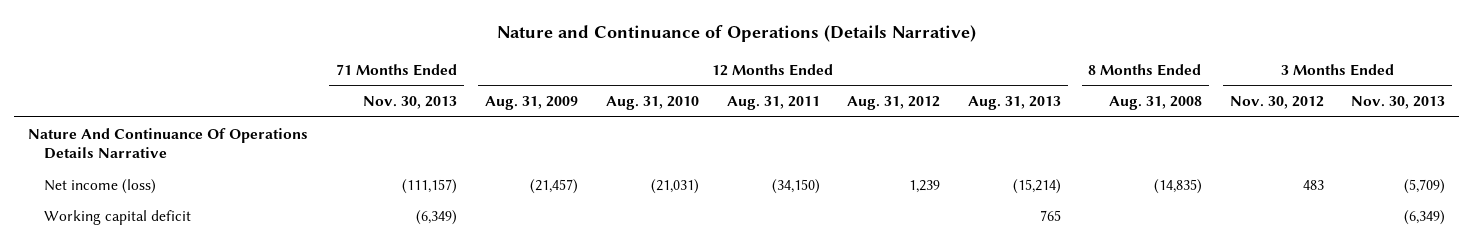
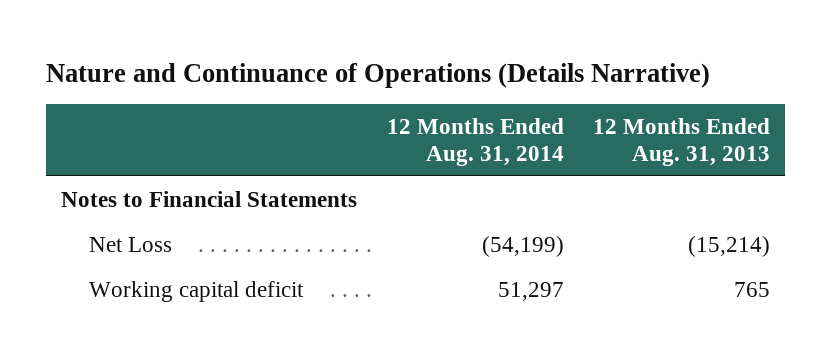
- | 71 Months Ended Nov. 30, 2013 | 12 Months Ended Aug. 31, 2009 | 12 Months Ended Aug. 31, 2010 | 12 Months Ended Aug. 31, 2011 | 12 Months Ended Aug. 31, 2012 | 12 Months Ended Aug. 31, 2013 | 8 Months Ended Aug. 31, 2008 | 3 Months Ended Nov. 30, 2012 | 3 Months Ended Nov. 30, 2013
+ | 12 Months Ended Aug. 31, 2014 | 12 Months Ended Aug. 31, 2013
- Nature And Continuance Of Operations Details Narrative
- Net income (loss) | (111,157) | (21,457) | (21,031) | (34,150) | 1,239 | (15,214) | (14,835) | 483 | (5,709)
+ Notes to Financial Statements
+ Net Loss | (54,199) | (15,214)

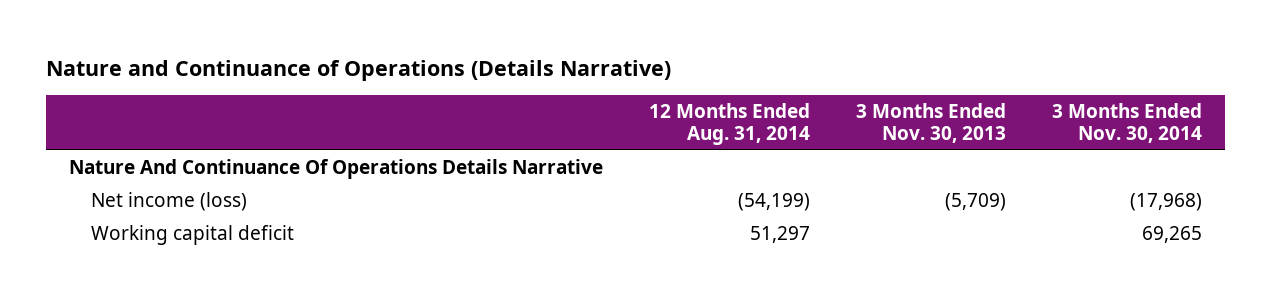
- | 12 Months Ended Aug. 31, 2014 | 12 Months Ended Aug. 31, 2013
+ | 12 Months Ended Aug. 31, 2014 | 3 Months Ended Nov. 30, 2013 | 3 Months Ended Nov. 30, 2014
- Notes to Financial Statements
- Net Loss | (54,199) | (15,214)
+ Nature And Continuance Of Operations Details Narrative
+ Net income (loss) | (54,199) | (5,709) | (17,968)

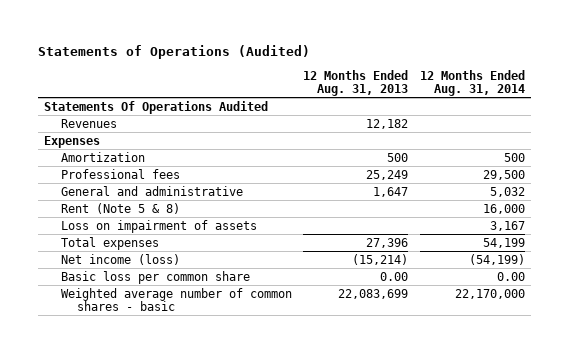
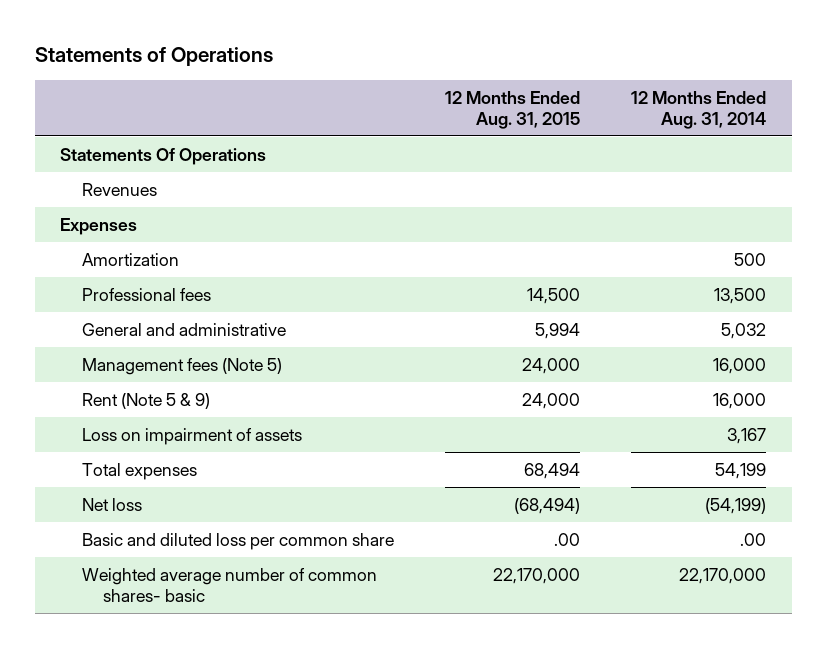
- Statements of Operations (Audited)
+ Statements of Operations
- | 12 Months Ended Aug. 31, 2013 | 12 Months Ended Aug. 31, 2014
+ | 12 Months Ended Aug. 31, 2015 | 12 Months Ended Aug. 31, 2014
- Statements Of Operations Audited
+ Statements Of Operations
- Professional fees | 25,249 | 29,500
+ Professional fees | 14,500 | 13,500
- Rent (Note 5 & 8) | | 16,000
+ Management fees (Note 5) | 24,000 | 16,000
+ Rent (Note 5 & 9) | 24,000 | 16,000
- Net income (loss) | (15,214) | (54,199)
- Basic loss per common share | 0.00 | 0.00
- Weighted average number of common shares - basic | 22,083,699 | 22,170,000
+ Net loss | (68,494) | (54,199)
+ Basic and diluted loss per common share | .00 | .00
+ Weighted average number of common shares- basic | 22,170,000 | 22,170,000

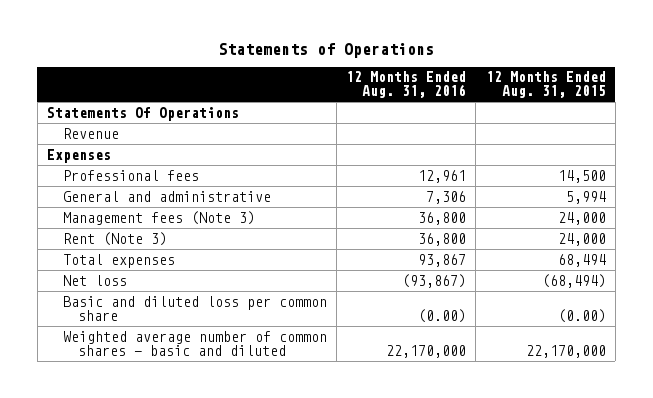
- | 12 Months Ended Aug. 31, 2015 | 12 Months Ended Aug. 31, 2014
+ | 12 Months Ended Aug. 31, 2016 | 12 Months Ended Aug. 31, 2015
- Revenues
+ Revenue
- Amortization | | 500
- Management fees (Note 5) | 24,000 | 16,000
- Rent (Note 5 & 9) | 24,000 | 16,000
- Loss on impairment of assets | | 3,167
+ Management fees (Note 3) | 36,800 | 24,000
+ Rent (Note 3) | 36,800 | 24,000
- Basic and diluted loss per common share | .00 | .00
- Weighted average number of common shares- basic | 22,170,000 | 22,170,000
+ Basic and diluted loss per common share | (0.00) | (0.00)
+ Weighted average number of common shares - basic and diluted | 22,170,000 | 22,170,000

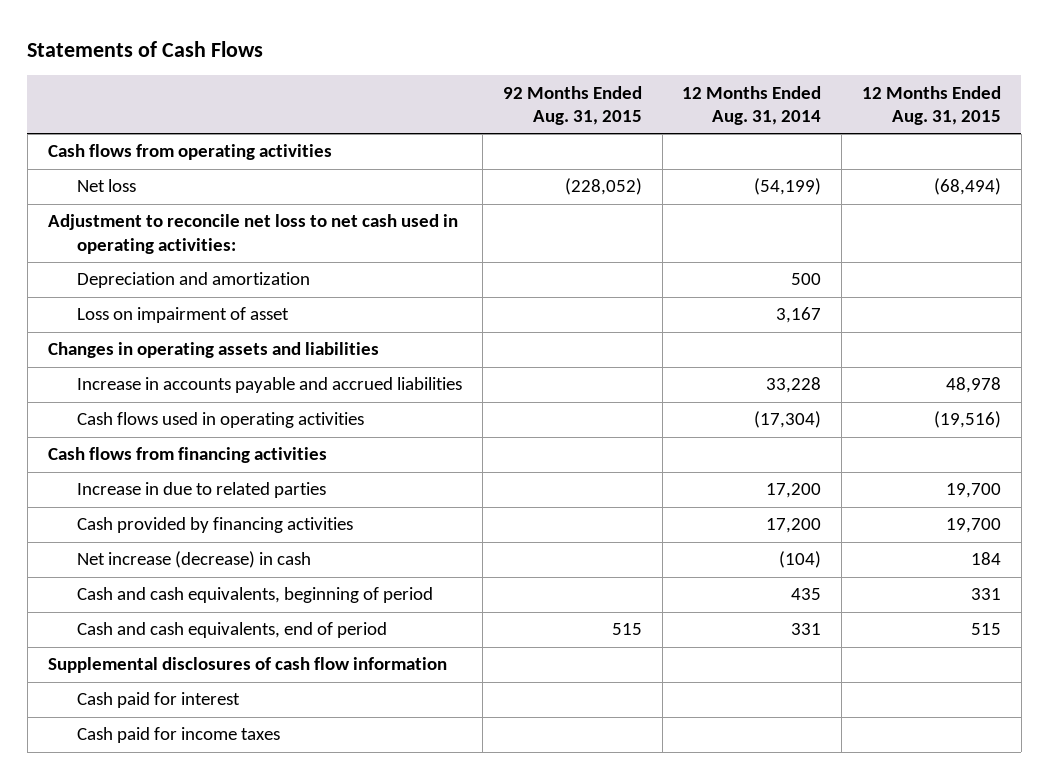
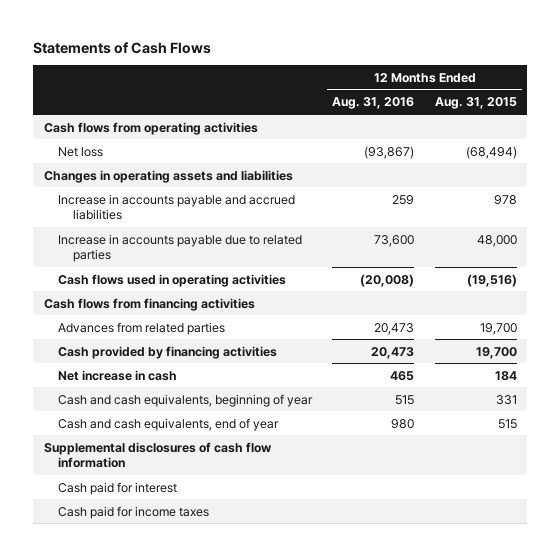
- | 92 Months Ended Aug. 31, 2015 | 12 Months Ended Aug. 31, 2014 | 12 Months Ended Aug. 31, 2015
+ | 12 Months Ended Aug. 31, 2016 | 12 Months Ended Aug. 31, 2015
- Adjustment to reconcile net loss to net cash used in operating activities:
- Depreciation and amortization | | 500 |
- Loss on impairment of asset | | 3,167 |
- Increase in accounts payable and accrued liabilities | | 33,228 | 48,978
+ Increase in accounts payable and accrued liabilities | 259 | 978
+ Increase in accounts payable due to related parties | 73,600 | 48,000
- Increase in due to related parties | | 17,200 | 19,700
+ Advances from related parties | 20,473 | 19,700
- Net increase (decrease) in cash | | (104) | 184
- Cash and cash equivalents, beginning of period | | 435 | 331
- Cash and cash equivalents, end of period | 515 | 331 | 515
+ Net increase in cash | 465 | 184
+ Cash and cash equivalents, beginning of year | 515 | 331
+ Cash and cash equivalents, end of year | 980 | 515

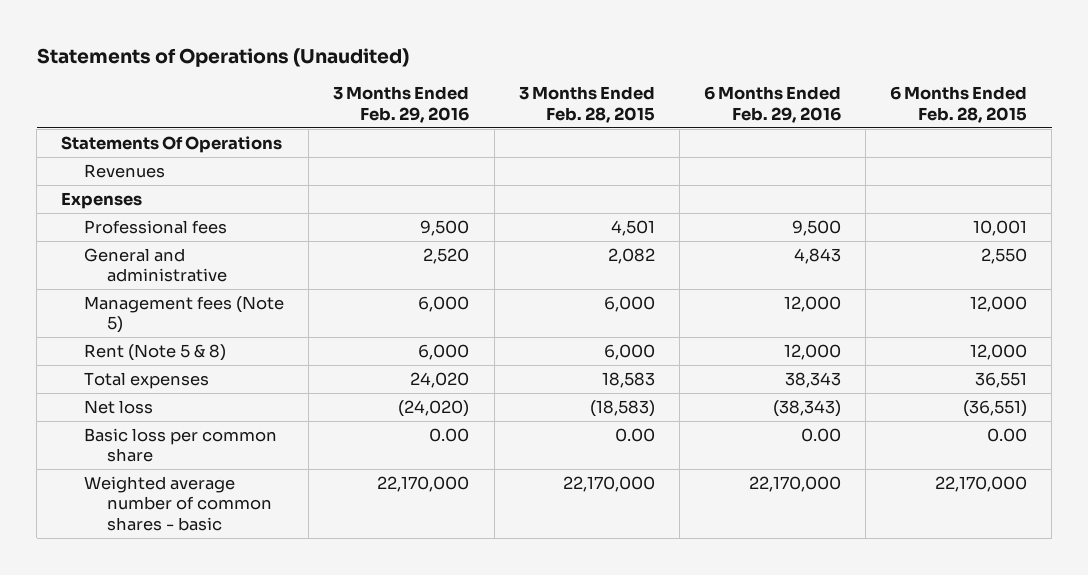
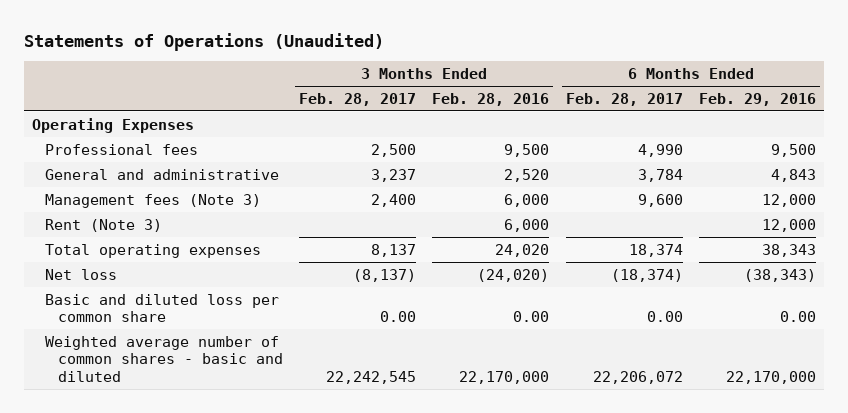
- | 3 Months Ended Feb. 29, 2016 | 3 Months Ended Feb. 28, 2015 | 6 Months Ended Feb. 29, 2016 | 6 Months Ended Feb. 28, 2015
+ | 3 Months Ended Feb. 28, 2017 | 3 Months Ended Feb. 28, 2016 | 6 Months Ended Feb. 28, 2017 | 6 Months Ended Feb. 29, 2016
- Statements Of Operations
- Revenues
- Expenses
+ Operating Expenses
- Management fees (Note 5) | 6,000 | 6,000 | 12,000 | 12,000
- Rent (Note 5 & 8) | 6,000 | 6,000 | 12,000 | 12,000
- Total expenses | 24,020 | 18,583 | 38,343 | 36,551
+ Management fees (Note 3) | 2,400 | 6,000 | 9,600 | 12,000
+ Rent (Note 3) | | 6,000 | | 12,000
+ Total operating expenses | 8,137 | 24,020 | 18,374 | 38,343
- Basic loss per common share | 0.00 | 0.00 | 0.00 | 0.00
- Weighted average number of common shares - basic | 22,170,000 | 22,170,000 | 22,170,000 | 22,170,000
+ Basic and diluted loss per common share | 0.00 | 0.00 | 0.00 | 0.00
+ Weighted average number of common shares - basic and diluted | 22,242,545 | 22,170,000 | 22,206,072 | 22,170,000

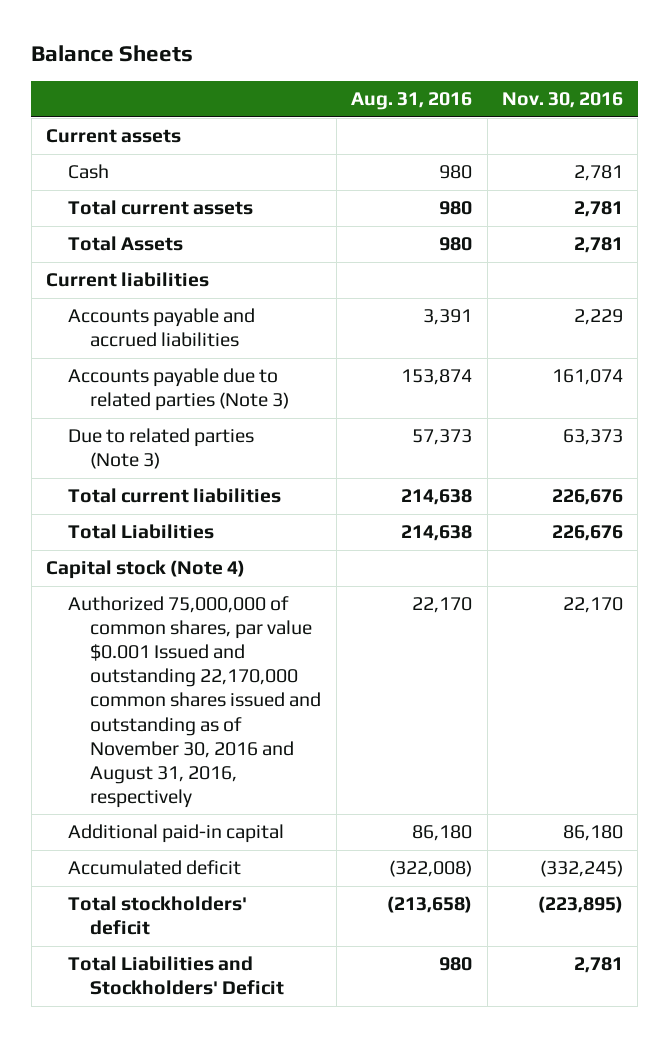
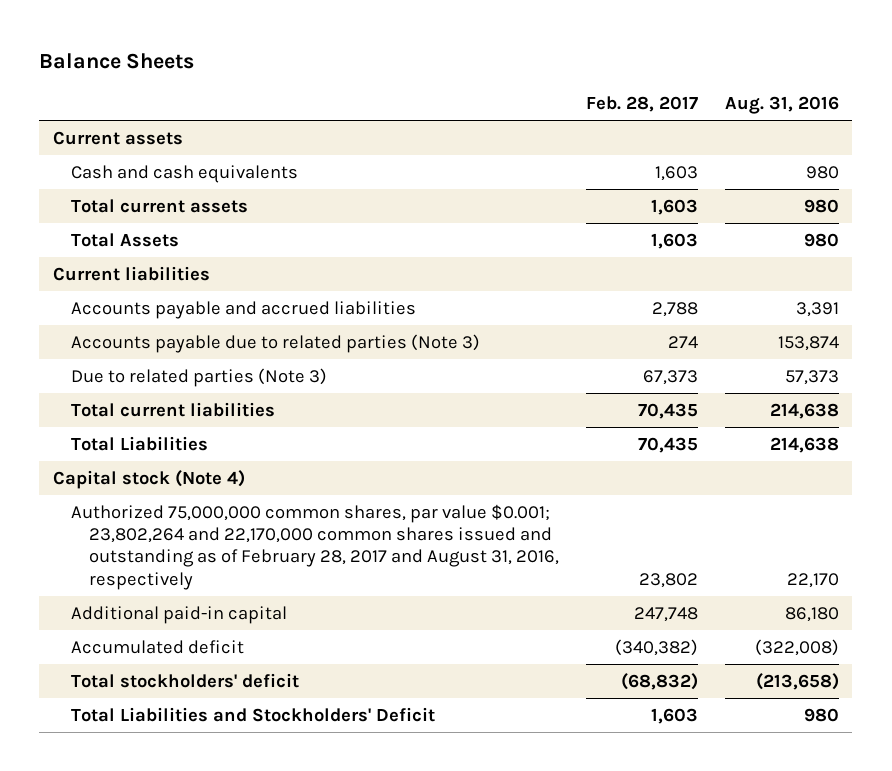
- | Aug. 31, 2016 | Nov. 30, 2016
+ | Feb. 28, 2017 | Aug. 31, 2016
- Cash | 980 | 2,781
+ Cash and cash equivalents | 1,603 | 980
- Authorized 75,000,000 of common shares, par value $0.001 Issued and outstanding 22,170,000 common shares issued and outstanding as of November 30, 2016 and August 31, 2016, respectively | 22,170 | 22,170
+ Authorized 75,000,000 common shares, par value $0.001; 23,802,264 and 22,170,000 common shares issued and outstanding as of February 28, 2017 and August 31, 2016, respectively | 23,802 | 22,170

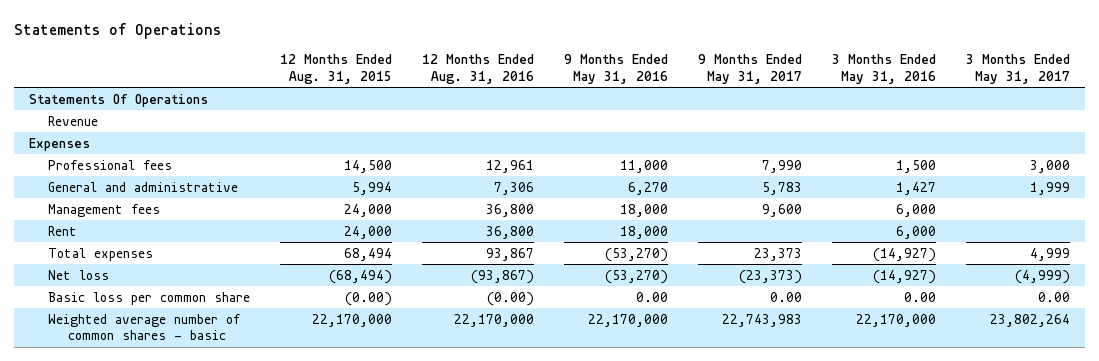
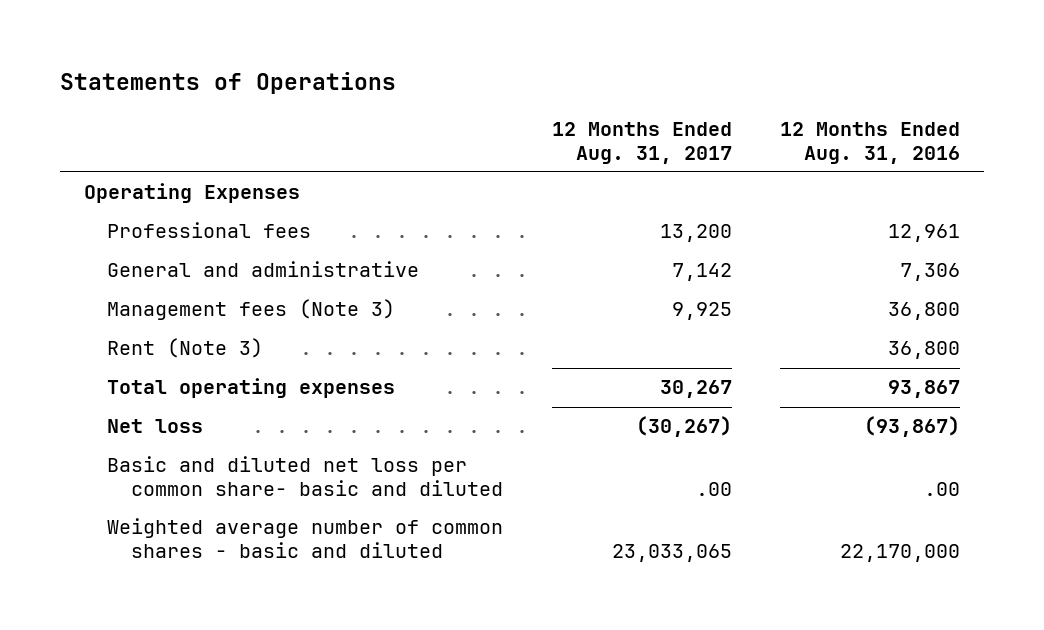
- | 12 Months Ended Aug. 31, 2015 | 12 Months Ended Aug. 31, 2016 | 9 Months Ended May 31, 2016 | 9 Months Ended May 31, 2017 | 3 Months Ended May 31, 2016 | 3 Months Ended May 31, 2017
+ | 12 Months Ended Aug. 31, 2017 | 12 Months Ended Aug. 31, 2016
- Statements Of Operations
- Revenue
- Expenses
+ Operating Expenses
- Management fees | 24,000 | 36,800 | 18,000 | 9,600 | 6,000 |
- Rent | 24,000 | 36,800 | 18,000 | | 6,000 |
- Total expenses | 68,494 | 93,867 | (53,270) | 23,373 | (14,927) | 4,999
+ Management fees (Note 3) | 9,925 | 36,800
+ Rent (Note 3) | | 36,800
+ Total operating expenses | 30,267 | 93,867
- Basic loss per common share | (0.00) | (0.00) | 0.00 | 0.00 | 0.00 | 0.00
- Weighted average number of common shares - basic | 22,170,000 | 22,170,000 | 22,170,000 | 22,743,983 | 22,170,000 | 23,802,264
+ Basic and diluted net loss per common share- basic and diluted | .00 | .00
+ Weighted average number of common shares - basic and diluted | 23,033,065 | 22,170,000

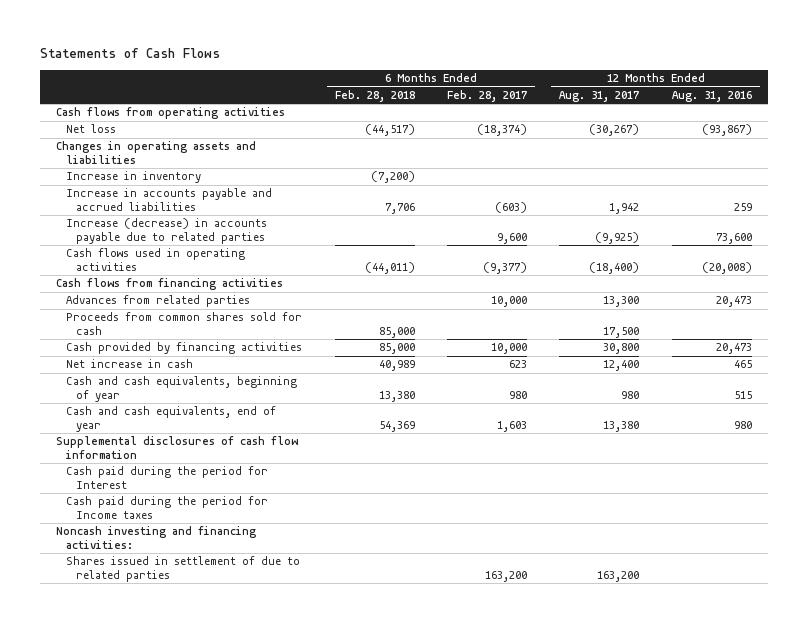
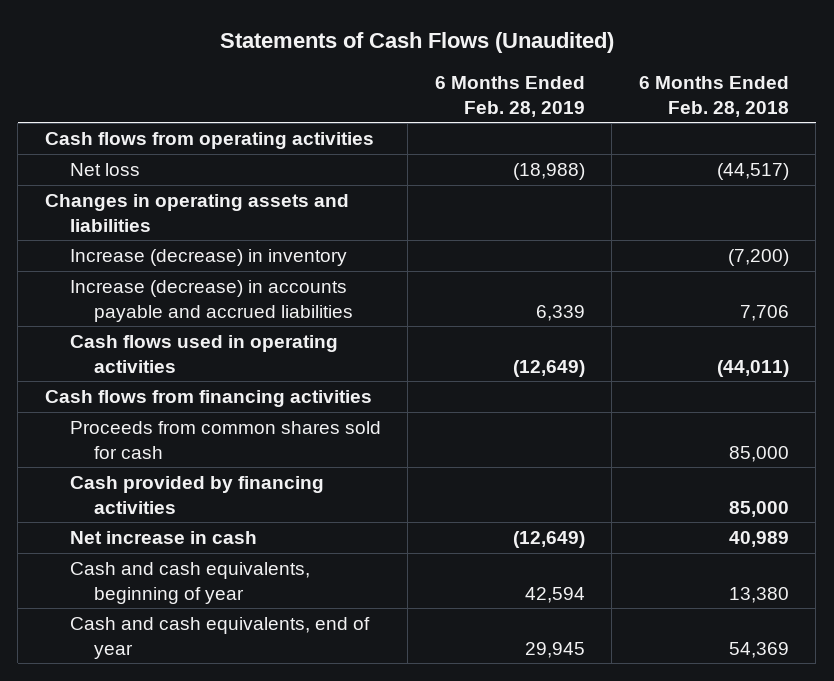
- Statements of Cash Flows
+ Statements of Cash Flows (Unaudited)
- | 6 Months Ended Feb. 28, 2018 | 6 Months Ended Feb. 28, 2017 | 12 Months Ended Aug. 31, 2017 | 12 Months Ended Aug. 31, 2016
+ | 6 Months Ended Feb. 28, 2019 | 6 Months Ended Feb. 28, 2018
- Increase in inventory | (7,200) | | |
- Increase in accounts payable and accrued liabilities | 7,706 | (603) | 1,942 | 259
- Increase (decrease) in accounts payable due to related parties | | 9,600 | (9,925) | 73,600
+ Increase (decrease) in inventory | | (7,200)
+ Increase (decrease) in accounts payable and accrued liabilities | 6,339 | 7,706
- Advances from related parties | | 10,000 | 13,300 | 20,473
- Supplemental disclosures of cash flow information
- Cash paid during the period for Interest
- Cash paid during the period for Income taxes
- Noncash investing and financing activities:
- Shares issued in settlement of due to related parties | | 163,200 | 163,200 |

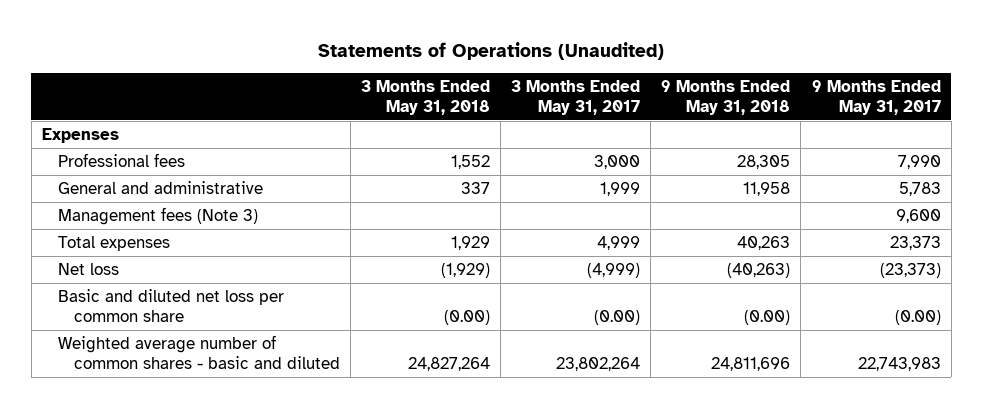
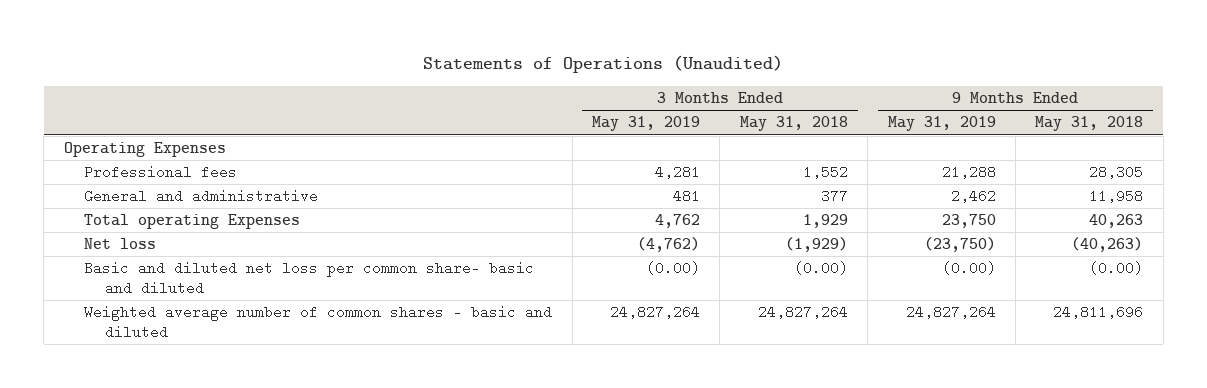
- | 3 Months Ended May 31, 2018 | 3 Months Ended May 31, 2017 | 9 Months Ended May 31, 2018 | 9 Months Ended May 31, 2017
+ | 3 Months Ended May 31, 2019 | 3 Months Ended May 31, 2018 | 9 Months Ended May 31, 2019 | 9 Months Ended May 31, 2018
- Expenses
+ Operating Expenses
- General and administrative | 337 | 1,999 | 11,958 | 5,783
- Management fees (Note 3) | | | | 9,600
- Total expenses | 1,929 | 4,999 | 40,263 | 23,373
+ General and administrative | 481 | 377 | 2,462 | 11,958
+ Total operating Expenses | 4,762 | 1,929 | 23,750 | 40,263
- Basic and diluted net loss per common share | (0.00) | (0.00) | (0.00) | (0.00)
+ Basic and diluted net loss per common share- basic and diluted | (0.00) | (0.00) | (0.00) | (0.00)

